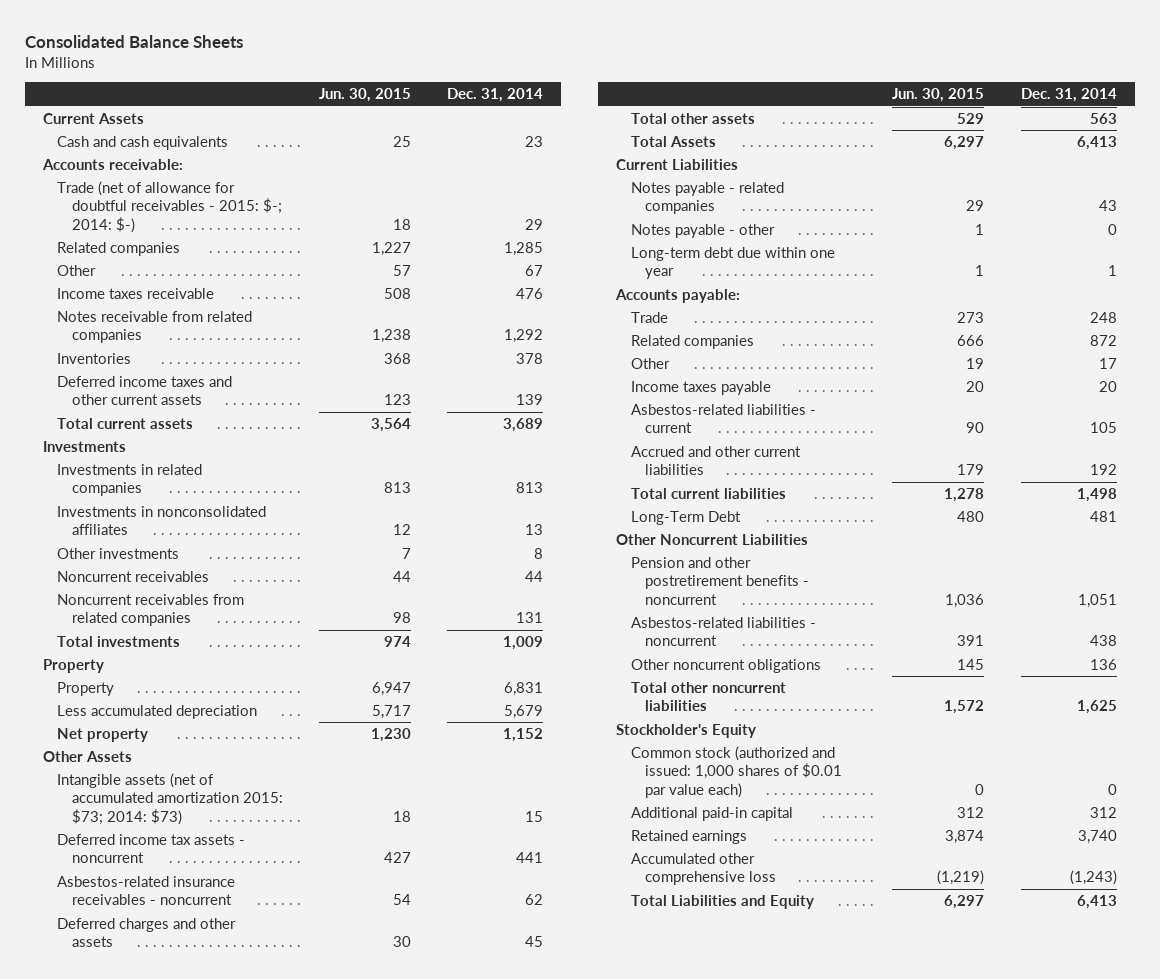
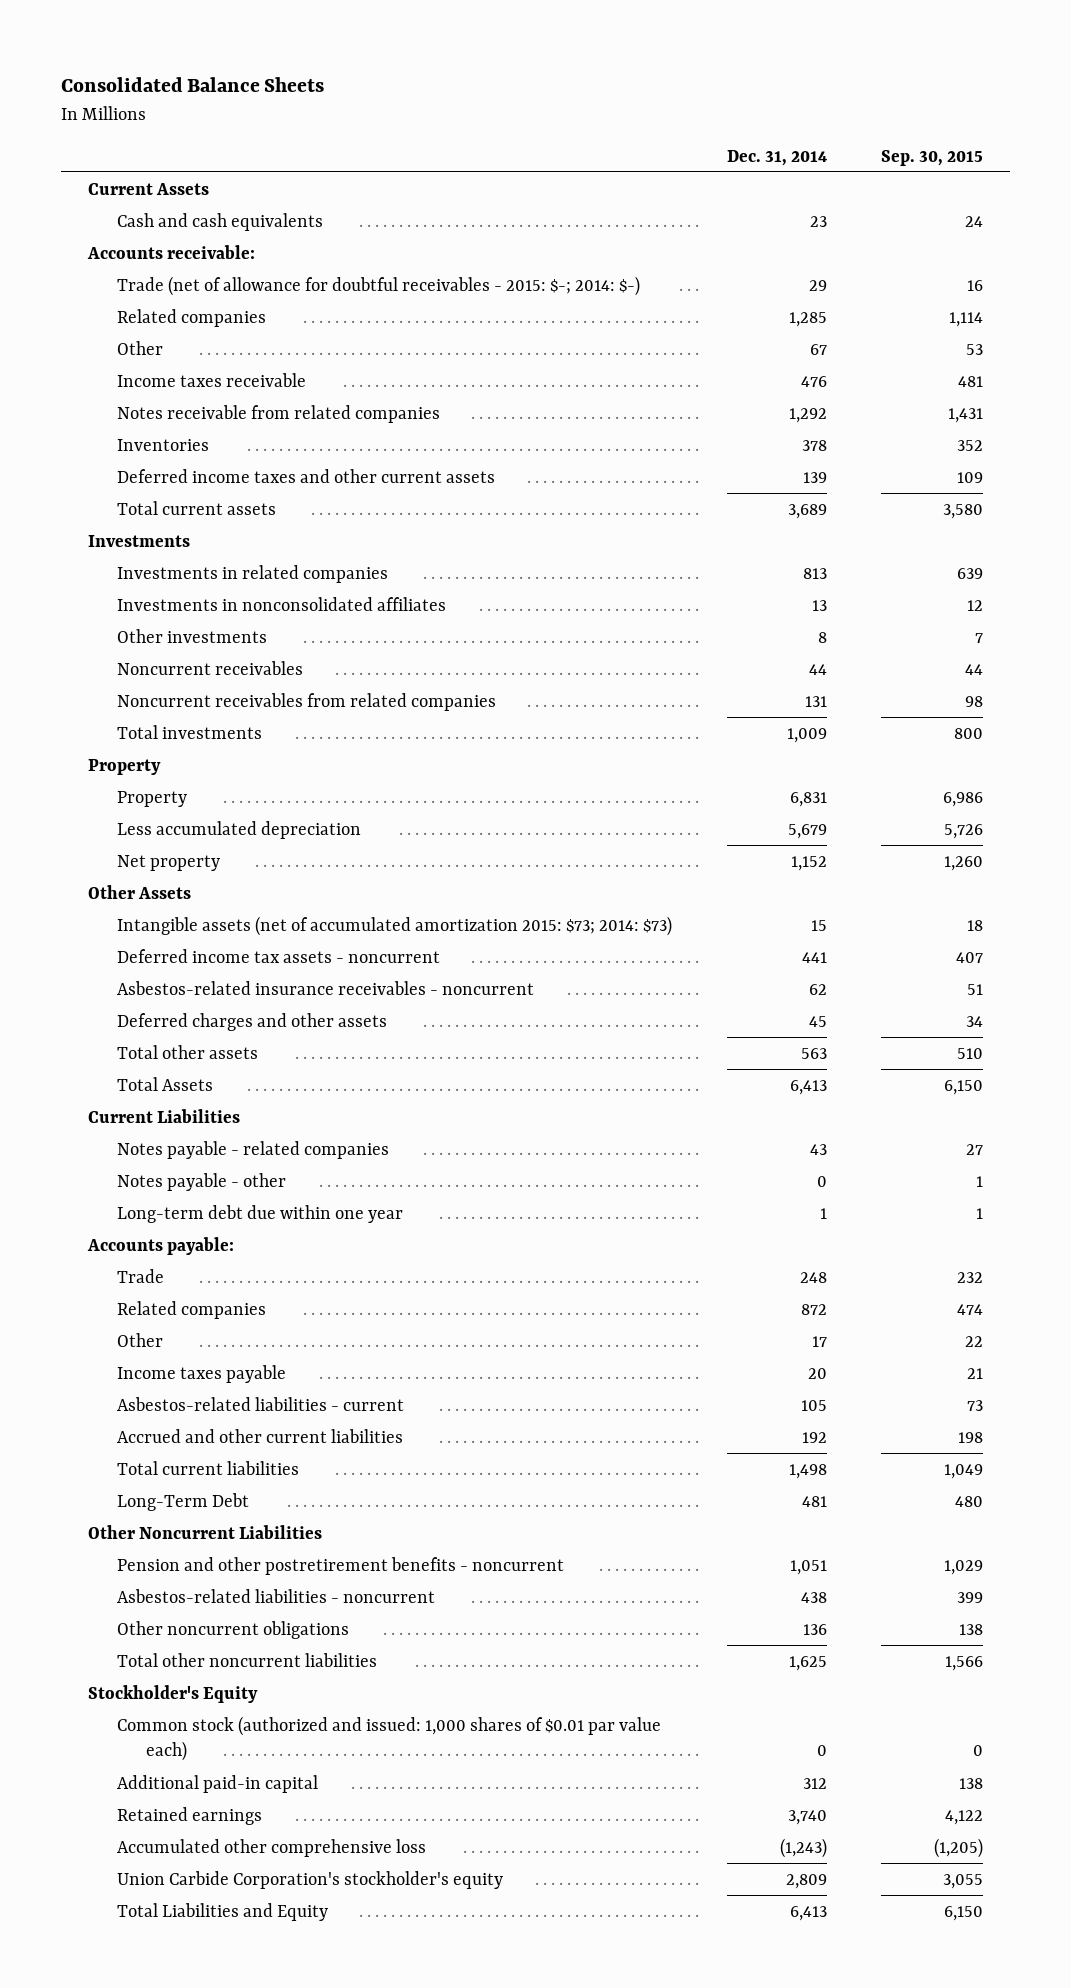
- | Jun. 30, 2015 | Dec. 31, 2014
+ | Dec. 31, 2014 | Sep. 30, 2015
+ Union Carbide Corporation's stockholder's equity | 2,809 | 3,055

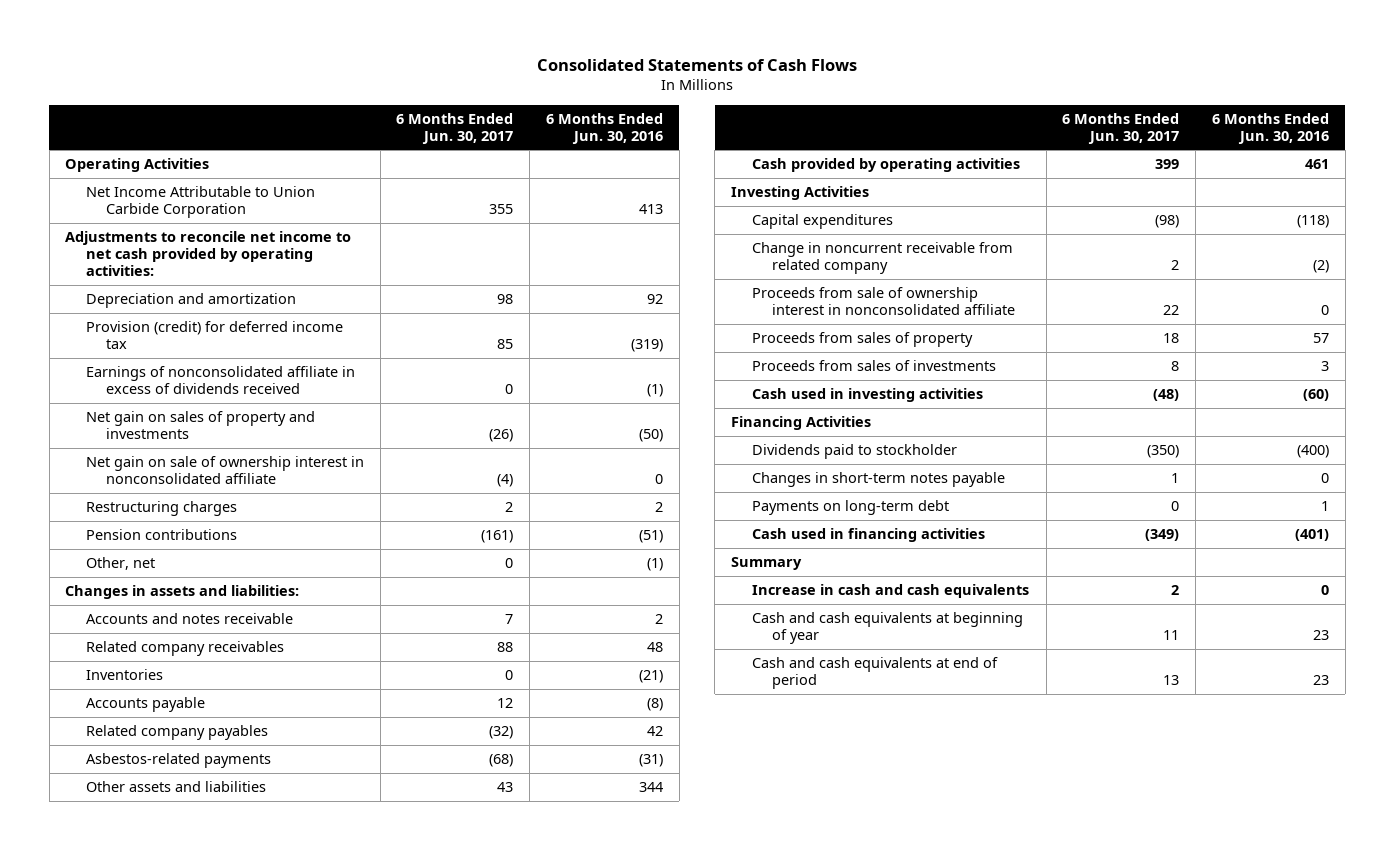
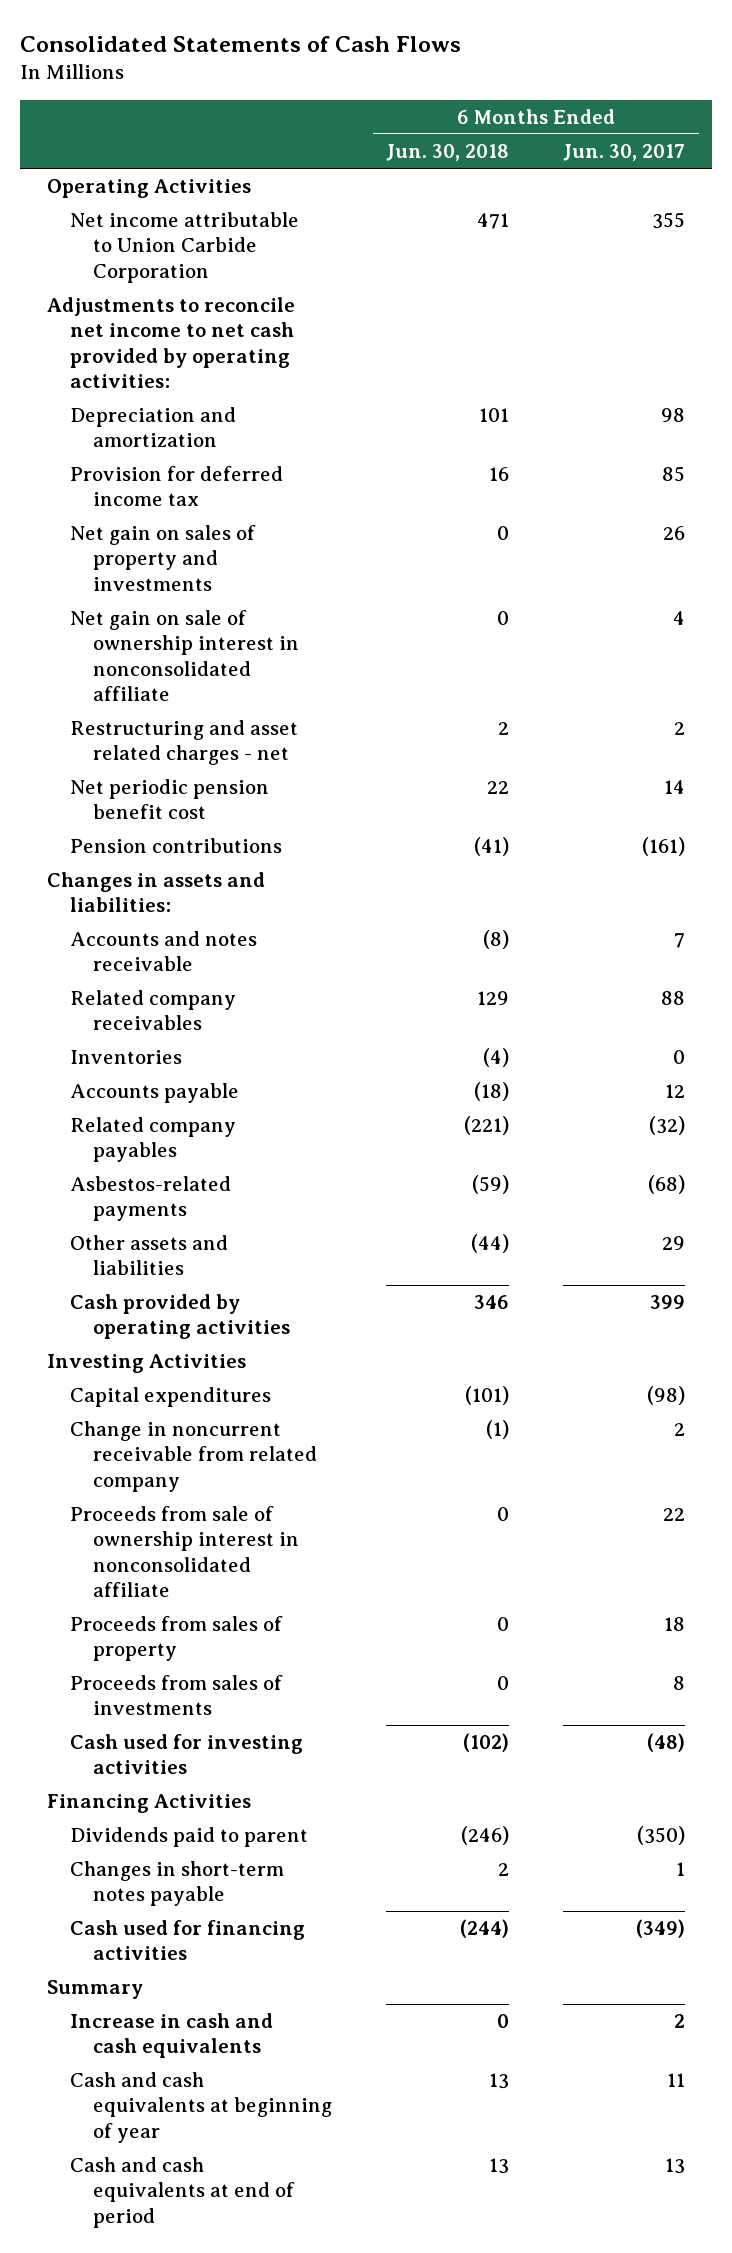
- | 6 Months Ended Jun. 30, 2017 | 6 Months Ended Jun. 30, 2016
+ | 6 Months Ended Jun. 30, 2018 | 6 Months Ended Jun. 30, 2017
- Net Income Attributable to Union Carbide Corporation | 355 | 413
+ Net income attributable to Union Carbide Corporation | 471 | 355
- Provision (credit) for deferred income tax | 85 | (319)
- Earnings of nonconsolidated affiliate in excess of dividends received | 0 | (1)
- Net gain on sales of property and investments | (26) | (50)
- Net gain on sale of ownership interest in nonconsolidated affiliate | (4) | 0
- Restructuring charges | 2 | 2
+ Provision for deferred income tax | 16 | 85
+ Net gain on sales of property and investments | 0 | 26
+ Net gain on sale of ownership interest in nonconsolidated affiliate | 0 | 4
+ Restructuring and asset related charges - net | 2 | 2
+ Net periodic pension benefit cost | 22 | 14
- Other, net | 0 | (1)
- Other assets and liabilities | 43 | 344
+ Other assets and liabilities | (44) | 29
- Cash used in investing activities | (48) | (60)
+ Cash used for investing activities | (102) | (48)
- Dividends paid to stockholder | (350) | (400)
+ Dividends paid to parent | (246) | (350)
- Payments on long-term debt | 0 | 1
- Cash used in financing activities | (349) | (401)
+ Cash used for financing activities | (244) | (349)

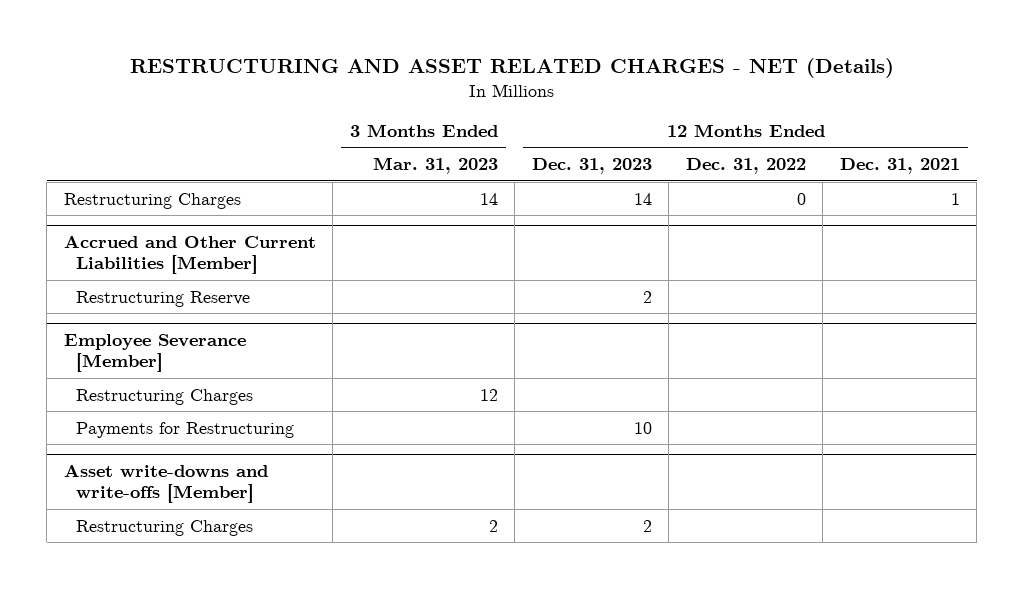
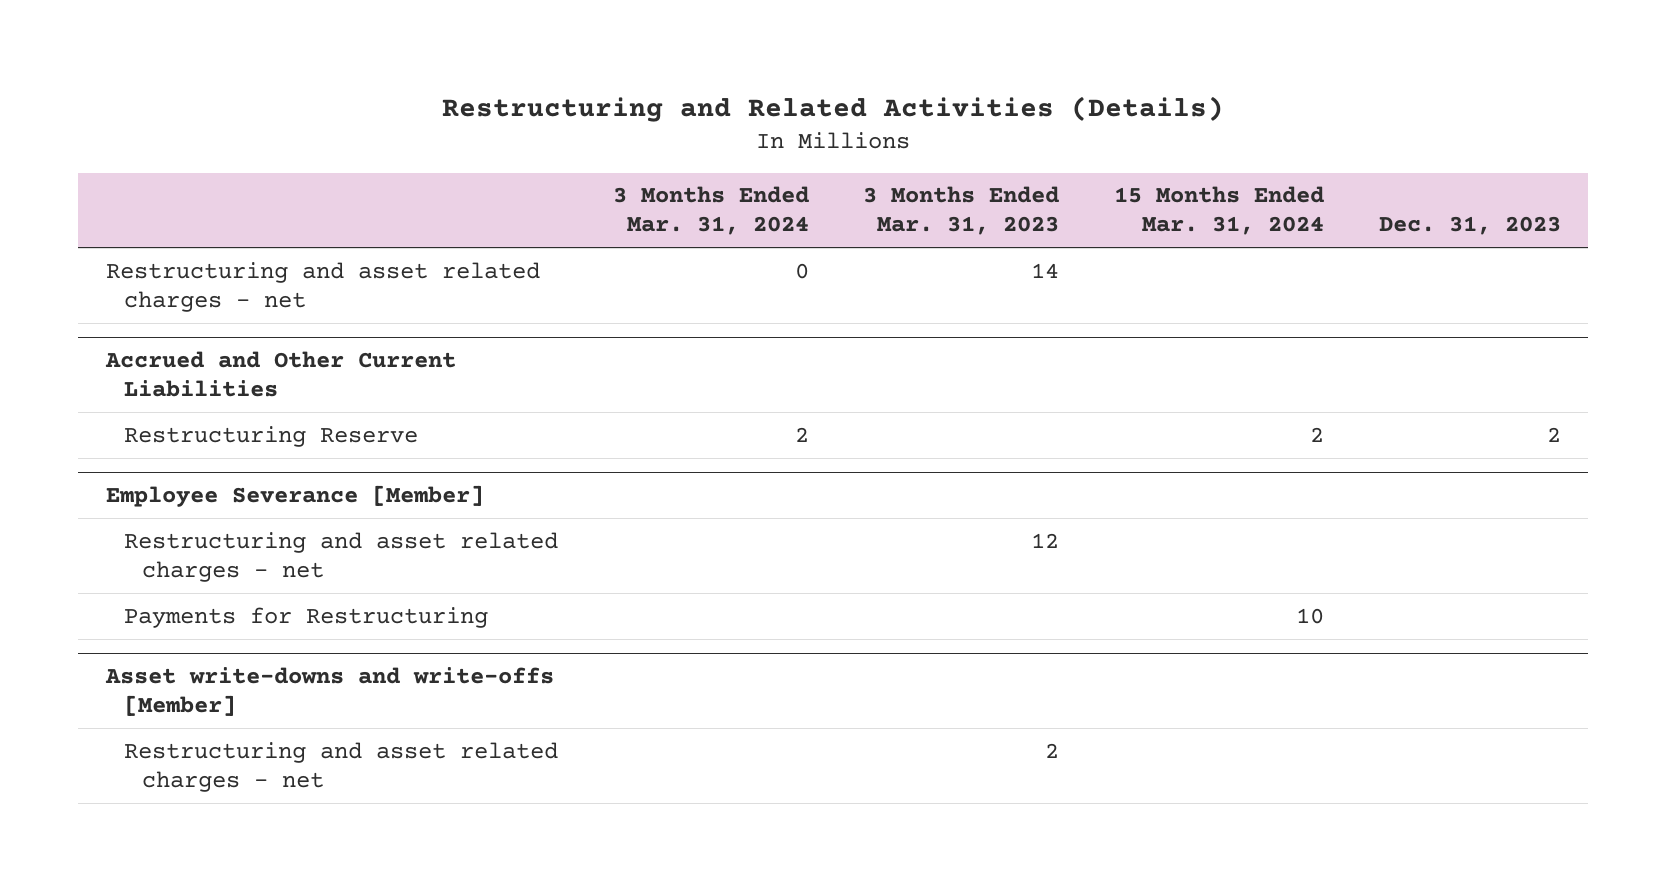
- RESTRUCTURING AND ASSET RELATED CHARGES - NET (Details)
+ Restructuring and Related Activities (Details)
- | 3 Months Ended Mar. 31, 2023 | 12 Months Ended Dec. 31, 2023 | 12 Months Ended Dec. 31, 2022 | 12 Months Ended Dec. 31, 2021
+ | 3 Months Ended Mar. 31, 2024 | 3 Months Ended Mar. 31, 2023 | 15 Months Ended Mar. 31, 2024 | Dec. 31, 2023
- Restructuring Charges | 14 | 14 | 0 | 1
- Accrued and Other Current Liabilities [Member]
+ Restructuring and asset related charges - net | 0 | 14 | |
+ Accrued and Other Current Liabilities
@ Employee Severance [Member]
- Restructuring Charges | 12 | | |
+ Restructuring and asset related charges - net | | 12 | |
@ Asset write-downs and write-offs [Member]
- Restructuring Charges | 2 | 2 | |
+ Restructuring and asset related charges - net | | 2 | |

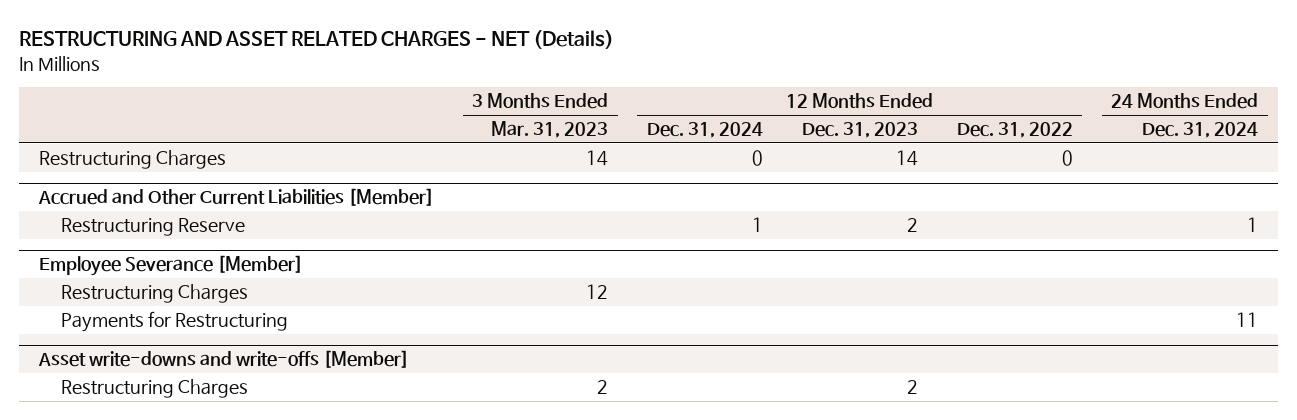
- Restructuring and Related Activities (Details)
+ RESTRUCTURING AND ASSET RELATED CHARGES - NET (Details)
- | 3 Months Ended Mar. 31, 2024 | 3 Months Ended Mar. 31, 2023 | 15 Months Ended Mar. 31, 2024 | Dec. 31, 2023
+ | 3 Months Ended Mar. 31, 2023 | 12 Months Ended Dec. 31, 2024 | 12 Months Ended Dec. 31, 2023 | 12 Months Ended Dec. 31, 2022 | 24 Months Ended Dec. 31, 2024
- Restructuring and asset related charges - net | 0 | 14 | |
- Accrued and Other Current Liabilities
+ Restructuring Charges | 14 | 0 | 14 | 0 |
+ Accrued and Other Current Liabilities [Member]
@ Employee Severance [Member]
- Restructuring and asset related charges - net | | 12 | |
+ Restructuring Charges | 12 | | | |
@ Asset write-downs and write-offs [Member]
- Restructuring and asset related charges - net | | 2 | |
+ Restructuring Charges | 2 | | 2 | |

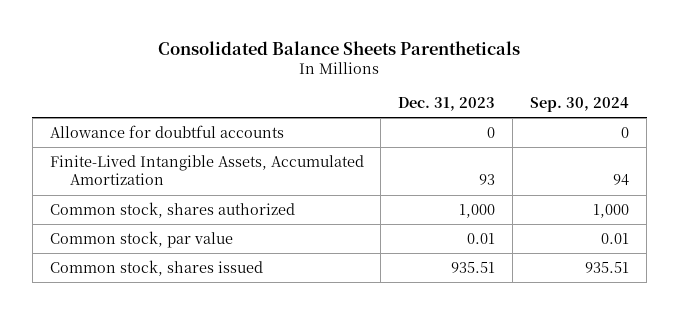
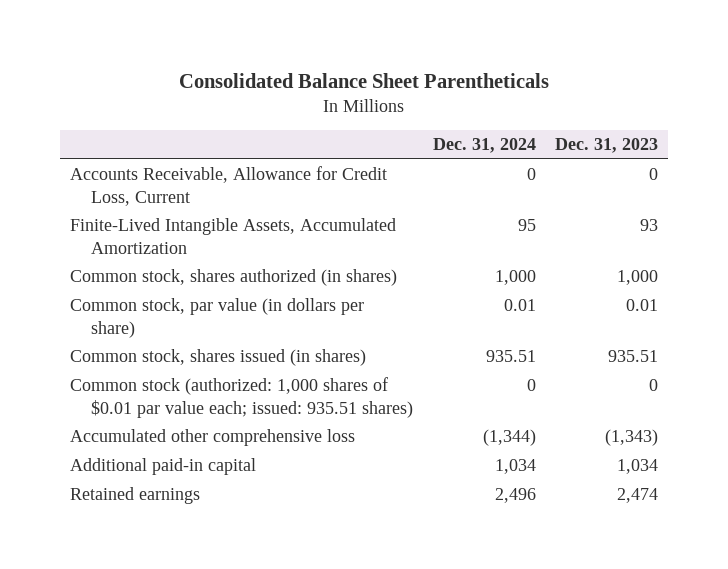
- Consolidated Balance Sheets Parentheticals
+ Consolidated Balance Sheet Parentheticals
- | Dec. 31, 2023 | Sep. 30, 2024
+ | Dec. 31, 2024 | Dec. 31, 2023
- Allowance for doubtful accounts | 0 | 0
+ Accounts Receivable, Allowance for Credit Loss, Current | 0 | 0
- Common stock, shares authorized | 1,000 | 1,000
- Common stock, par value | 0.01 | 0.01
- Common stock, shares issued | 935.51 | 935.51
+ Common stock, shares authorized (in shares) | 1,000 | 1,000
+ Common stock, par value (in dollars per share) | 0.01 | 0.01
+ Common stock, shares issued (in shares) | 935.51 | 935.51
+ Common stock (authorized: 1,000 shares of $0.01 par value each; issued: 935.51 shares) | 0 | 0
+ Accumulated other comprehensive loss | (1,344) | (1,343)
+ Additional paid-in capital | 1,034 | 1,034
+ Retained earnings | 2,496 | 2,474

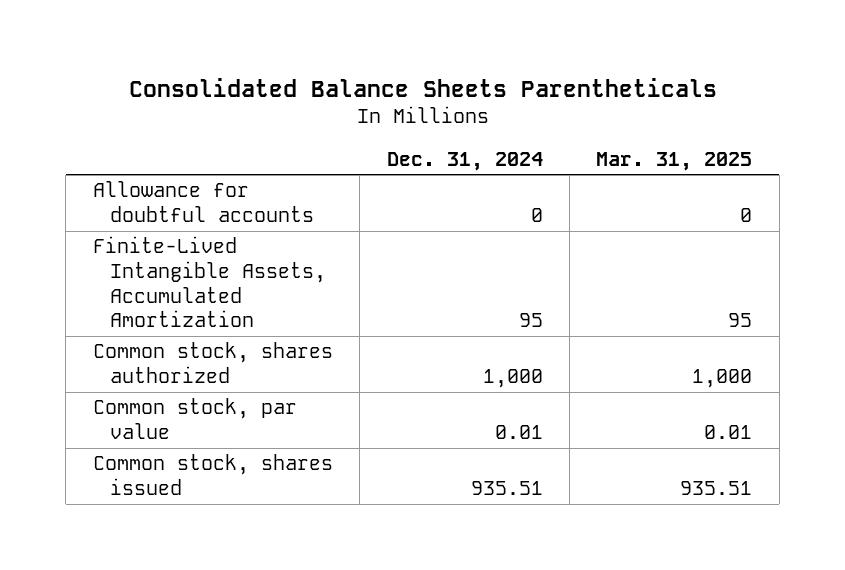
- Consolidated Balance Sheet Parentheticals
+ Consolidated Balance Sheets Parentheticals
- | Dec. 31, 2024 | Dec. 31, 2023
+ | Dec. 31, 2024 | Mar. 31, 2025
- Accounts Receivable, Allowance for Credit Loss, Current | 0 | 0
+ Allowance for doubtful accounts | 0 | 0
- Common stock, shares authorized (in shares) | 1,000 | 1,000
- Common stock, par value (in dollars per share) | 0.01 | 0.01
- Common stock, shares issued (in shares) | 935.51 | 935.51
- Common stock (authorized: 1,000 shares of $0.01 par value each; issued: 935.51 shares) | 0 | 0
- Accumulated other comprehensive loss | (1,344) | (1,343)
- Additional paid-in capital | 1,034 | 1,034
- Retained earnings | 2,496 | 2,474
+ Common stock, shares authorized | 1,000 | 1,000
+ Common stock, par value | 0.01 | 0.01
+ Common stock, shares issued | 935.51 | 935.51

